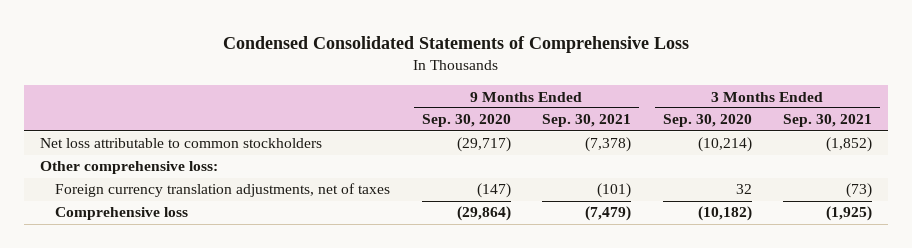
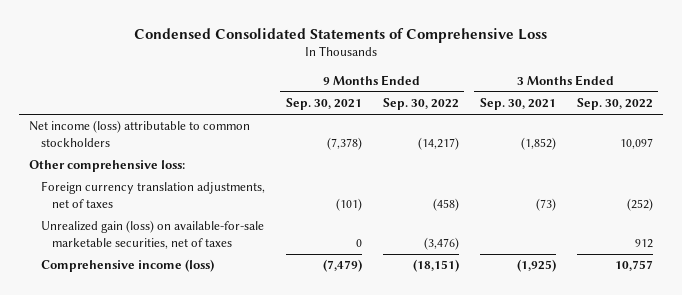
- | 9 Months Ended Sep. 30, 2020 | 9 Months Ended Sep. 30, 2021 | 3 Months Ended Sep. 30, 2020 | 3 Months Ended Sep. 30, 2021
+ | 9 Months Ended Sep. 30, 2021 | 9 Months Ended Sep. 30, 2022 | 3 Months Ended Sep. 30, 2021 | 3 Months Ended Sep. 30, 2022
- Net loss attributable to common stockholders | (29,717) | (7,378) | (10,214) | (1,852)
+ Net income (loss) attributable to common stockholders | (7,378) | (14,217) | (1,852) | 10,097
- Comprehensive loss | (29,864) | (7,479) | (10,182) | (1,925)
+ Unrealized gain (loss) on available-for-sale marketable securities, net of taxes | 0 | (3,476) | | 912
+ Comprehensive income (loss) | (7,479) | (18,151) | (1,925) | 10,757

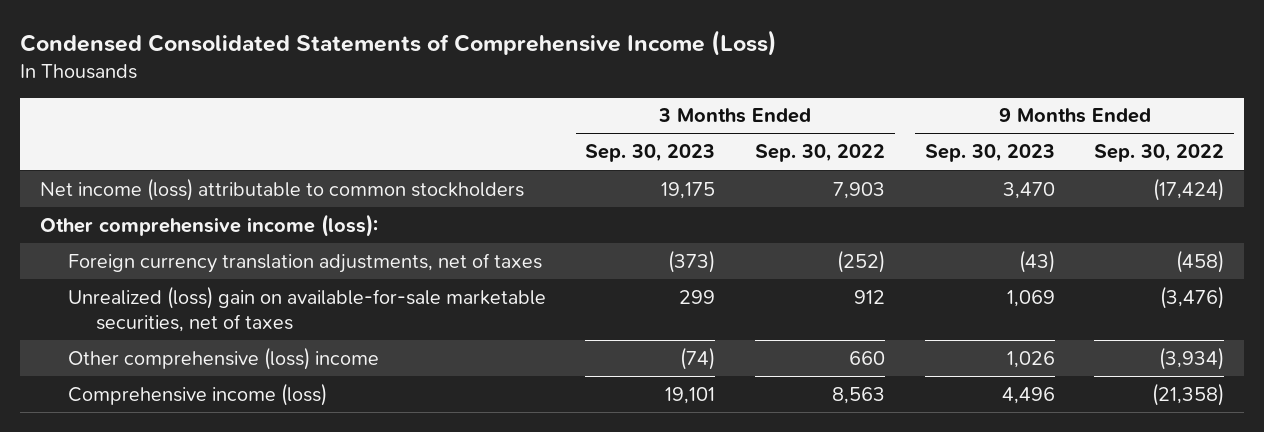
- Condensed Consolidated Statements of Comprehensive Loss
+ Condensed Consolidated Statements of Comprehensive Income (Loss)
- | 9 Months Ended Sep. 30, 2021 | 9 Months Ended Sep. 30, 2022 | 3 Months Ended Sep. 30, 2021 | 3 Months Ended Sep. 30, 2022
+ | 3 Months Ended Sep. 30, 2023 | 3 Months Ended Sep. 30, 2022 | 9 Months Ended Sep. 30, 2023 | 9 Months Ended Sep. 30, 2022
- Net income (loss) attributable to common stockholders | (7,378) | (14,217) | (1,852) | 10,097
- Other comprehensive loss:
+ Net income (loss) attributable to common stockholders | 19,175 | 7,903 | 3,470 | (17,424)
+ Other comprehensive income (loss):
- Unrealized gain (loss) on available-for-sale marketable securities, net of taxes | 0 | (3,476) | | 912
- Comprehensive income (loss) | (7,479) | (18,151) | (1,925) | 10,757
+ Unrealized (loss) gain on available-for-sale marketable securities, net of taxes | 299 | 912 | 1,069 | (3,476)
+ Other comprehensive (loss) income | (74) | 660 | 1,026 | (3,934)
+ Comprehensive income (loss) | 19,101 | 8,563 | 4,496 | (21,358)

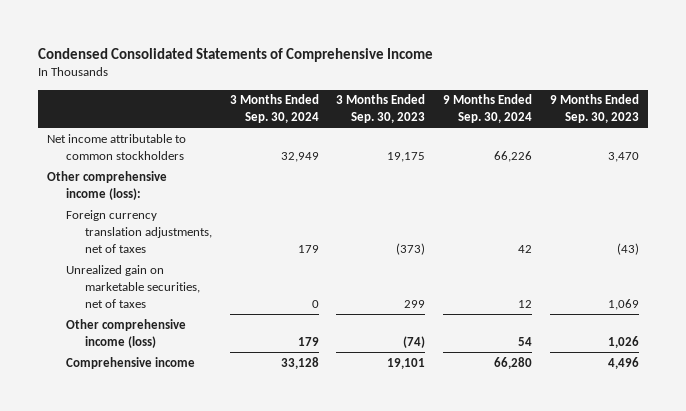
- Condensed Consolidated Statements of Comprehensive Income (Loss)
+ Condensed Consolidated Statements of Comprehensive Income
- | 3 Months Ended Sep. 30, 2023 | 3 Months Ended Sep. 30, 2022 | 9 Months Ended Sep. 30, 2023 | 9 Months Ended Sep. 30, 2022
+ | 3 Months Ended Sep. 30, 2024 | 3 Months Ended Sep. 30, 2023 | 9 Months Ended Sep. 30, 2024 | 9 Months Ended Sep. 30, 2023
- Net income (loss) attributable to common stockholders | 19,175 | 7,903 | 3,470 | (17,424)
+ Net income attributable to common stockholders | 32,949 | 19,175 | 66,226 | 3,470
- Unrealized (loss) gain on available-for-sale marketable securities, net of taxes | 299 | 912 | 1,069 | (3,476)
- Other comprehensive (loss) income | (74) | 660 | 1,026 | (3,934)
- Comprehensive income (loss) | 19,101 | 8,563 | 4,496 | (21,358)
+ Unrealized gain on marketable securities, net of taxes | 0 | 299 | 12 | 1,069
+ Other comprehensive income (loss) | 179 | (74) | 54 | 1,026
+ Comprehensive income | 33,128 | 19,101 | 66,280 | 4,496

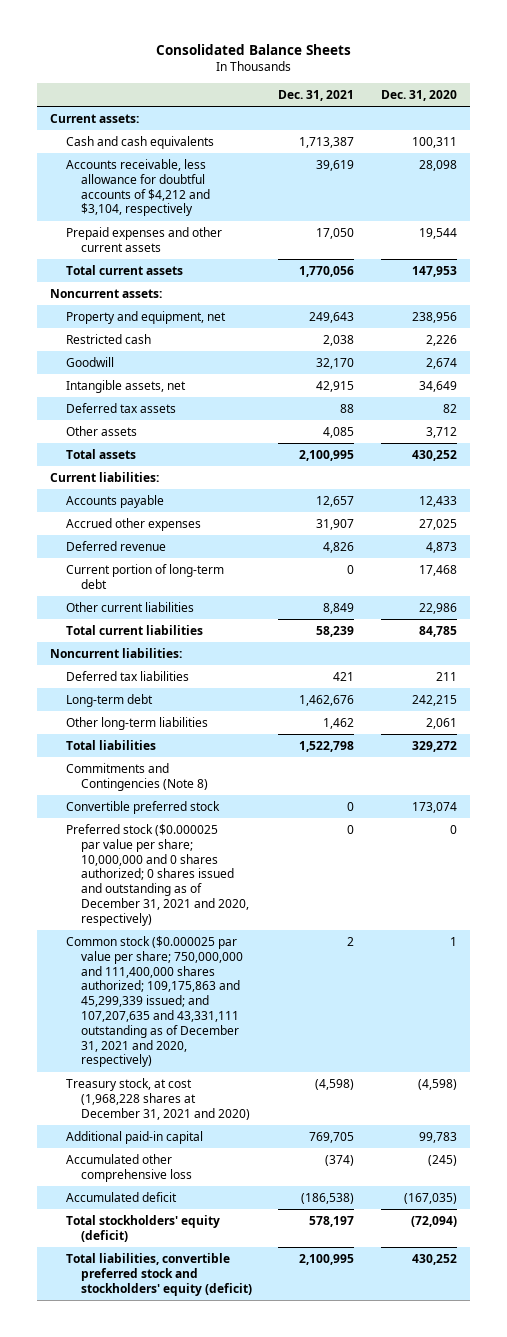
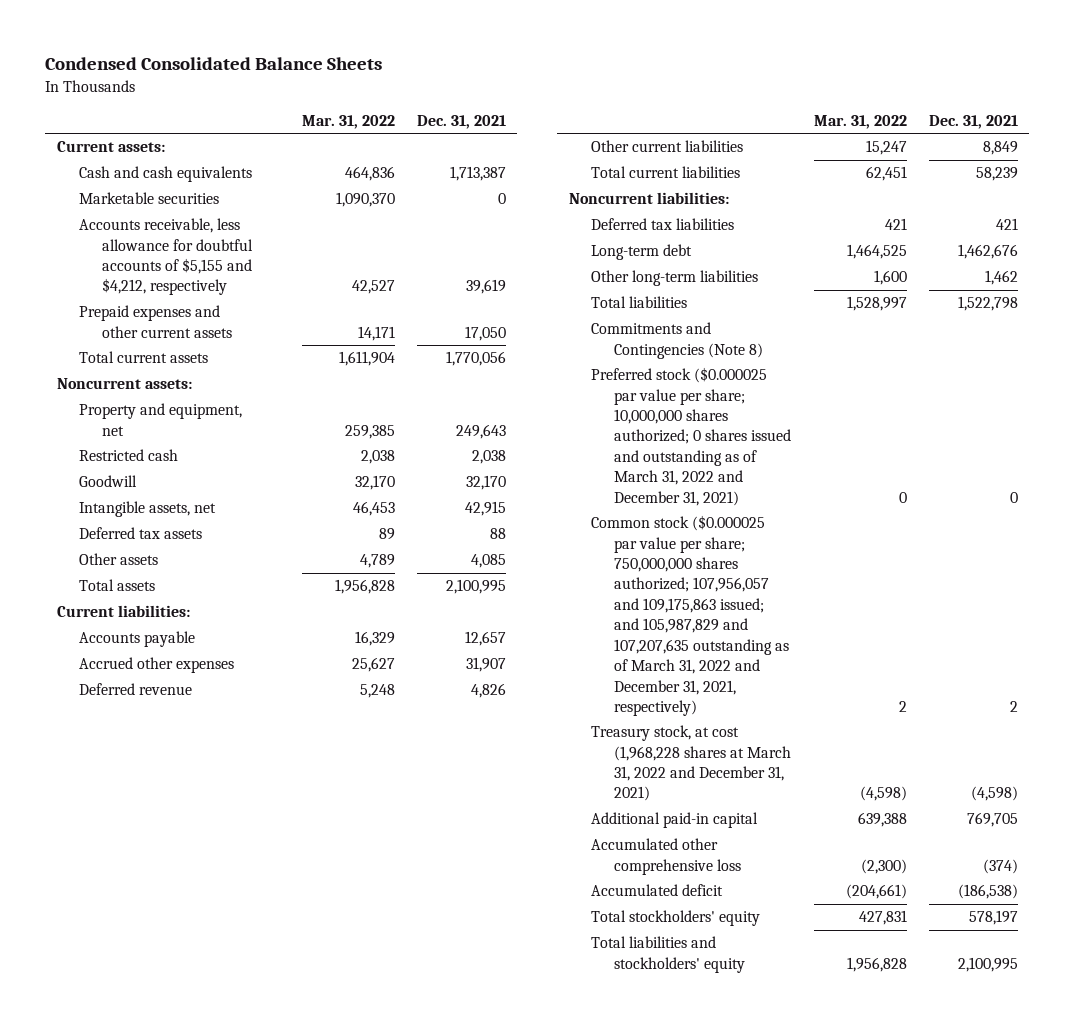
- Consolidated Balance Sheets
+ Condensed Consolidated Balance Sheets
- | Dec. 31, 2021 | Dec. 31, 2020
+ | Mar. 31, 2022 | Dec. 31, 2021
- Accounts receivable, less allowance for doubtful accounts of $4,212 and $3,104, respectively | 39,619 | 28,098
+ Marketable securities | 1,090,370 | 0
+ Accounts receivable, less allowance for doubtful accounts of $5,155 and $4,212, respectively | 42,527 | 39,619
- Current portion of long-term debt | 0 | 17,468
- Convertible preferred stock | 0 | 173,074
- Preferred stock ($0.000025 par value per share; 10,000,000 and 0 shares authorized; 0 shares issued and outstanding as of December 31, 2021 and 2020, respectively) | 0 | 0
- Common stock ($0.000025 par value per share; 750,000,000 and 111,400,000 shares authorized; 109,175,863 and 45,299,339 issued; and 107,207,635 and 43,331,111 outstanding as of December 31, 2021 and 2020, respectively) | 2 | 1
- Treasury stock, at cost (1,968,228 shares at December 31, 2021 and 2020) | (4,598) | (4,598)
+ Preferred stock ($0.000025 par value per share; 10,000,000 shares authorized; 0 shares issued and outstanding as of March 31, 2022 and December 31, 2021) | 0 | 0
+ Common stock ($0.000025 par value per share; 750,000,000 shares authorized; 107,956,057 and 109,175,863 issued; and 105,987,829 and 107,207,635 outstanding as of March 31, 2022 and December 31, 2021, respectively) | 2 | 2
+ Treasury stock, at cost (1,968,228 shares at March 31, 2022 and December 31, 2021) | (4,598) | (4,598)
- Total stockholders' equity (deficit) | 578,197 | (72,094)
- Total liabilities, convertible preferred stock and stockholders' equity (deficit) | 2,100,995 | 430,252
+ Total stockholders' equity | 427,831 | 578,197
+ Total liabilities and stockholders' equity | 1,956,828 | 2,100,995

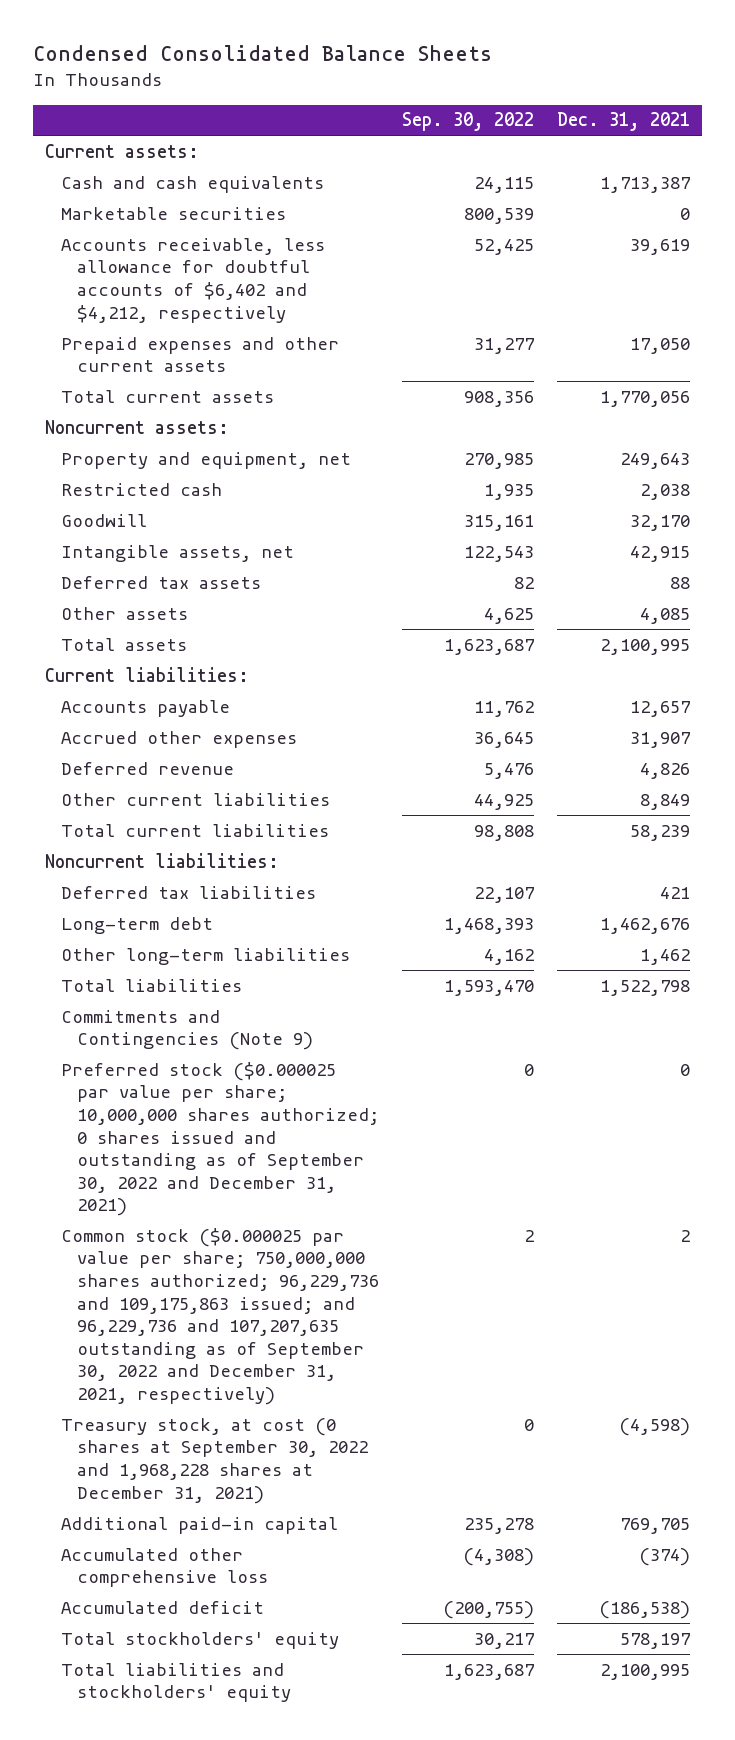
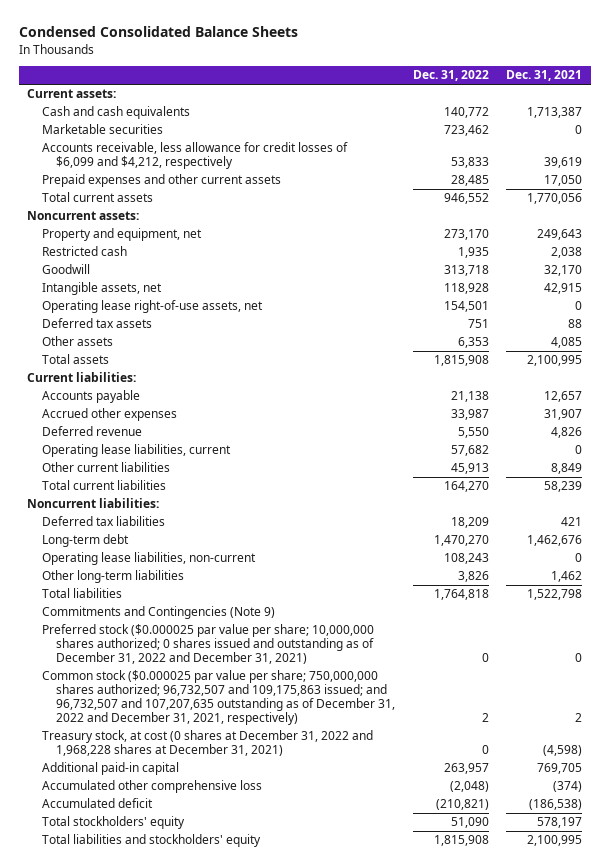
- | Sep. 30, 2022 | Dec. 31, 2021
+ | Dec. 31, 2022 | Dec. 31, 2021
- Accounts receivable, less allowance for doubtful accounts of $6,402 and $4,212, respectively | 52,425 | 39,619
+ Accounts receivable, less allowance for credit losses of $6,099 and $4,212, respectively | 53,833 | 39,619
+ Operating lease right-of-use assets, net | 154,501 | 0
+ Operating lease liabilities, current | 57,682 | 0
+ Operating lease liabilities, non-current | 108,243 | 0
- Preferred stock ($0.000025 par value per share; 10,000,000 shares authorized; 0 shares issued and outstanding as of September 30, 2022 and December 31, 2021) | 0 | 0
- Common stock ($0.000025 par value per share; 750,000,000 shares authorized; 96,229,736 and 109,175,863 issued; and 96,229,736 and 107,207,635 outstanding as of September 30, 2022 and December 31, 2021, respectively) | 2 | 2
- Treasury stock, at cost (0 shares at September 30, 2022 and 1,968,228 shares at December 31, 2021) | 0 | (4,598)
+ Preferred stock ($0.000025 par value per share; 10,000,000 shares authorized; 0 shares issued and outstanding as of December 31, 2022 and December 31, 2021) | 0 | 0
+ Common stock ($0.000025 par value per share; 750,000,000 shares authorized; 96,732,507 and 109,175,863 issued; and 96,732,507 and 107,207,635 outstanding as of December 31, 2022 and December 31, 2021, respectively) | 2 | 2
+ Treasury stock, at cost (0 shares at December 31, 2022 and 1,968,228 shares at December 31, 2021) | 0 | (4,598)

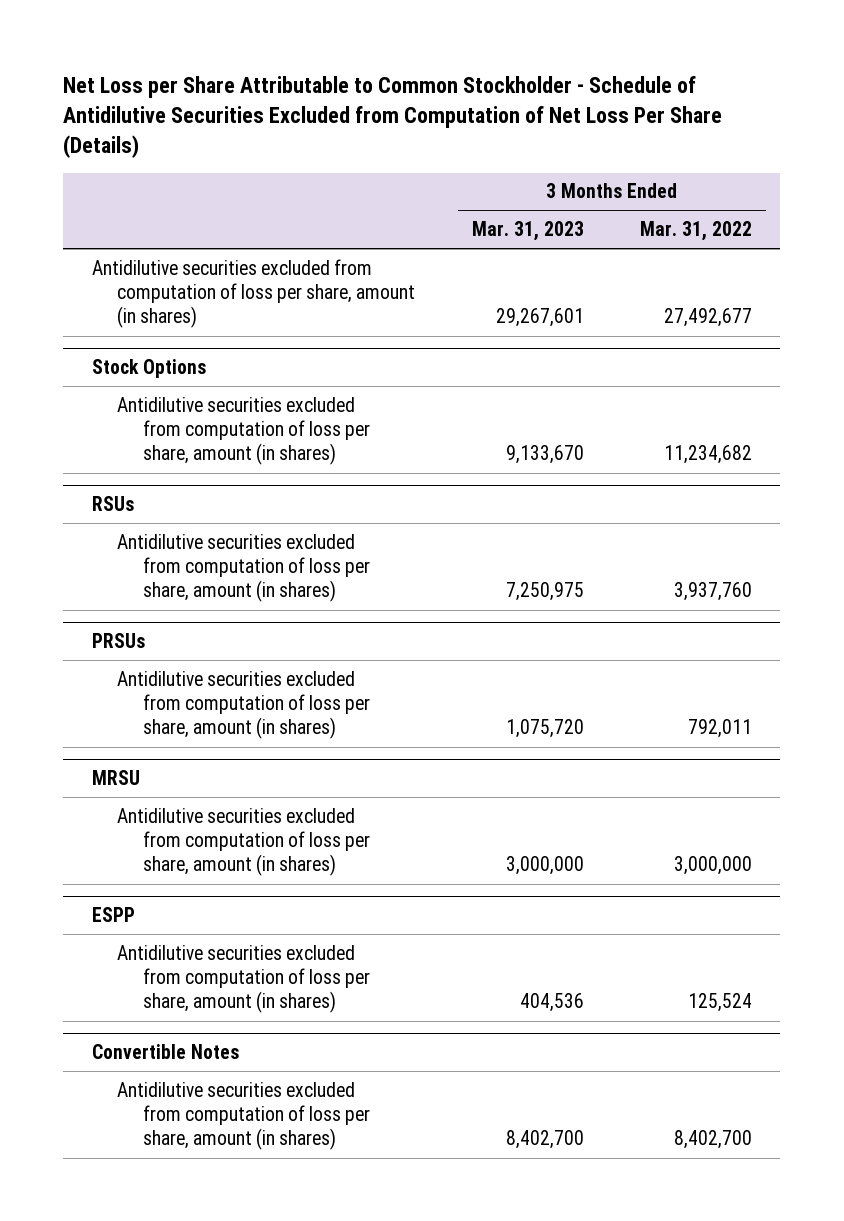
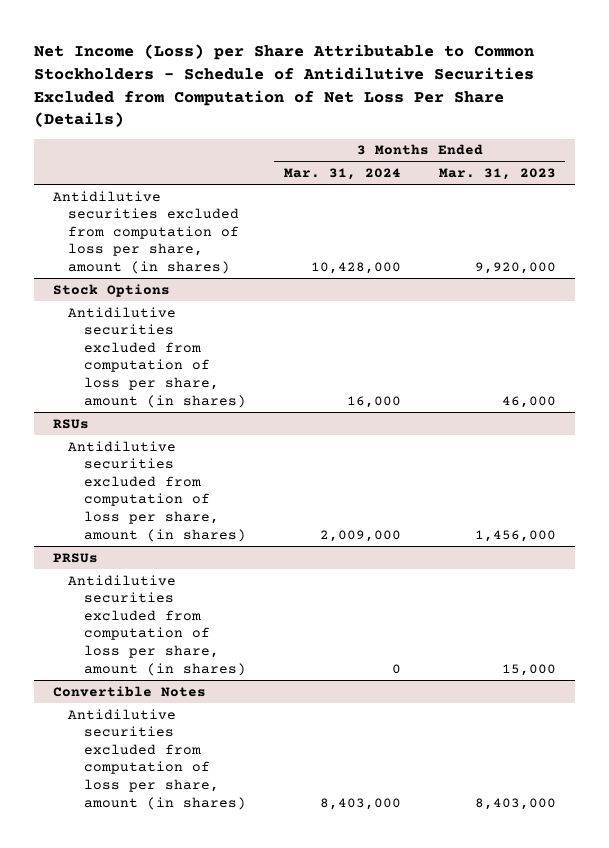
- Net Loss per Share Attributable to Common Stockholder - Schedule of Antidilutive Securities Excluded from Computation of Net Loss Per Share (Details)
+ Net Income (Loss) per Share Attributable to Common Stockholders - Schedule of Antidilutive Securities Excluded from Computation of Net Loss Per Share (Details)
- | 3 Months Ended Mar. 31, 2023 | 3 Months Ended Mar. 31, 2022
+ | 3 Months Ended Mar. 31, 2024 | 3 Months Ended Mar. 31, 2023
- Antidilutive securities excluded from computation of loss per share, amount (in shares) | 29,267,601 | 27,492,677
+ Antidilutive securities excluded from computation of loss per share, amount (in shares) | 10,428,000 | 9,920,000
@ Stock Options
- Antidilutive securities excluded from computation of loss per share, amount (in shares) | 9,133,670 | 11,234,682
+ Antidilutive securities excluded from computation of loss per share, amount (in shares) | 16,000 | 46,000
@ RSUs
- Antidilutive securities excluded from computation of loss per share, amount (in shares) | 7,250,975 | 3,937,760
+ Antidilutive securities excluded from computation of loss per share, amount (in shares) | 2,009,000 | 1,456,000
@ PRSUs
- Antidilutive securities excluded from computation of loss per share, amount (in shares) | 1,075,720 | 792,011
- MRSU
- Antidilutive securities excluded from computation of loss per share, amount (in shares) | 3,000,000 | 3,000,000
- ESPP
- Antidilutive securities excluded from computation of loss per share, amount (in shares) | 404,536 | 125,524
@ PRSUs
+ Antidilutive securities excluded from computation of loss per share, amount (in shares) | 0 | 15,000
@ Convertible Notes
- Antidilutive securities excluded from computation of loss per share, amount (in shares) | 8,402,700 | 8,402,700
+ Antidilutive securities excluded from computation of loss per share, amount (in shares) | 8,403,000 | 8,403,000

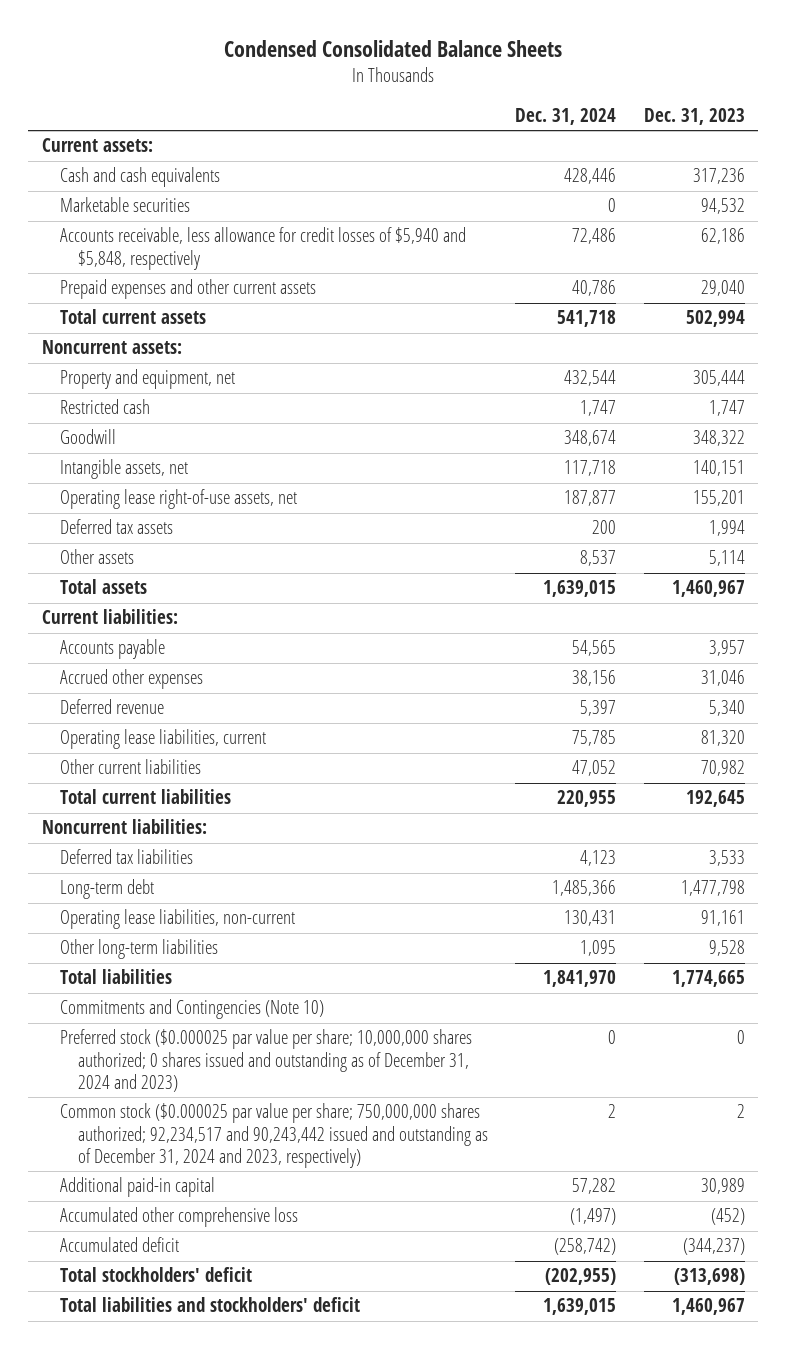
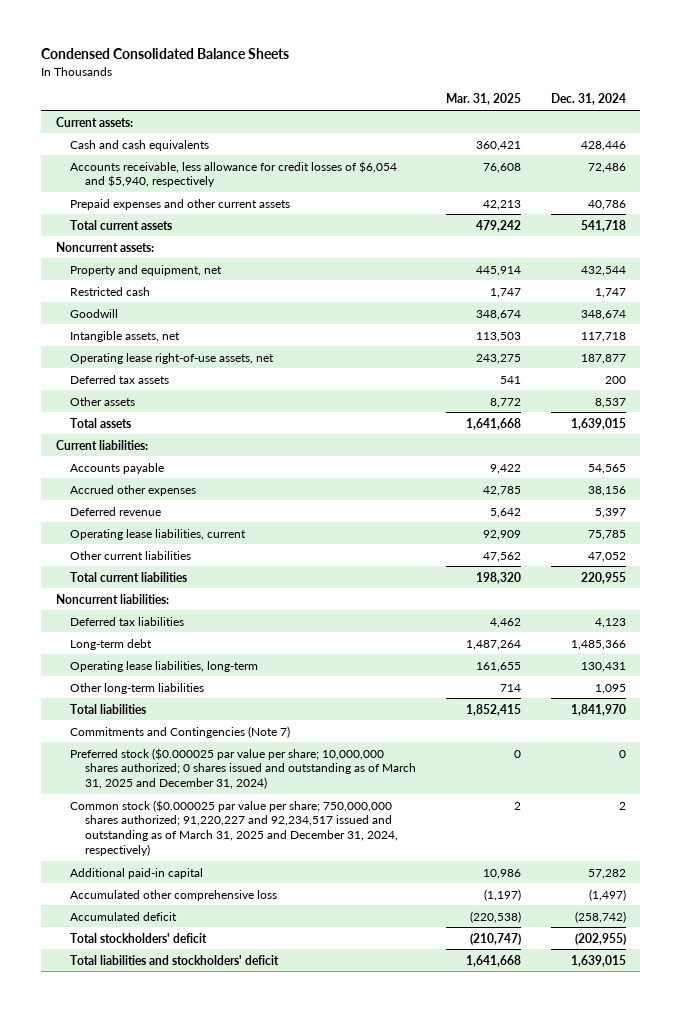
- | Dec. 31, 2024 | Dec. 31, 2023
+ | Mar. 31, 2025 | Dec. 31, 2024
- Marketable securities | 0 | 94,532
- Accounts receivable, less allowance for credit losses of $5,940 and $5,848, respectively | 72,486 | 62,186
+ Accounts receivable, less allowance for credit losses of $6,054 and $5,940, respectively | 76,608 | 72,486
- Operating lease liabilities, non-current | 130,431 | 91,161
+ Operating lease liabilities, long-term | 161,655 | 130,431
- Commitments and Contingencies (Note 10)
- Preferred stock ($0.000025 par value per share; 10,000,000 shares authorized; 0 shares issued and outstanding as of December 31, 2024 and 2023) | 0 | 0
- Common stock ($0.000025 par value per share; 750,000,000 shares authorized; 92,234,517 and 90,243,442 issued and outstanding as of December 31, 2024 and 2023, respectively) | 2 | 2
+ Commitments and Contingencies (Note 7)
+ Preferred stock ($0.000025 par value per share; 10,000,000 shares authorized; 0 shares issued and outstanding as of March 31, 2025 and December 31, 2024) | 0 | 0
+ Common stock ($0.000025 par value per share; 750,000,000 shares authorized; 91,220,227 and 92,234,517 issued and outstanding as of March 31, 2025 and December 31, 2024, respectively) | 2 | 2

